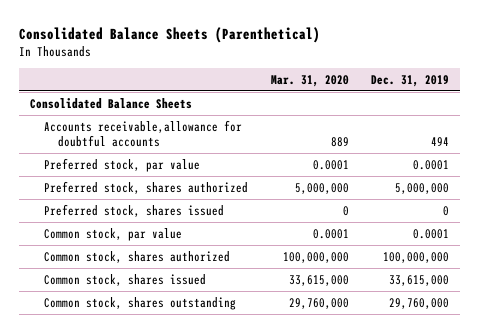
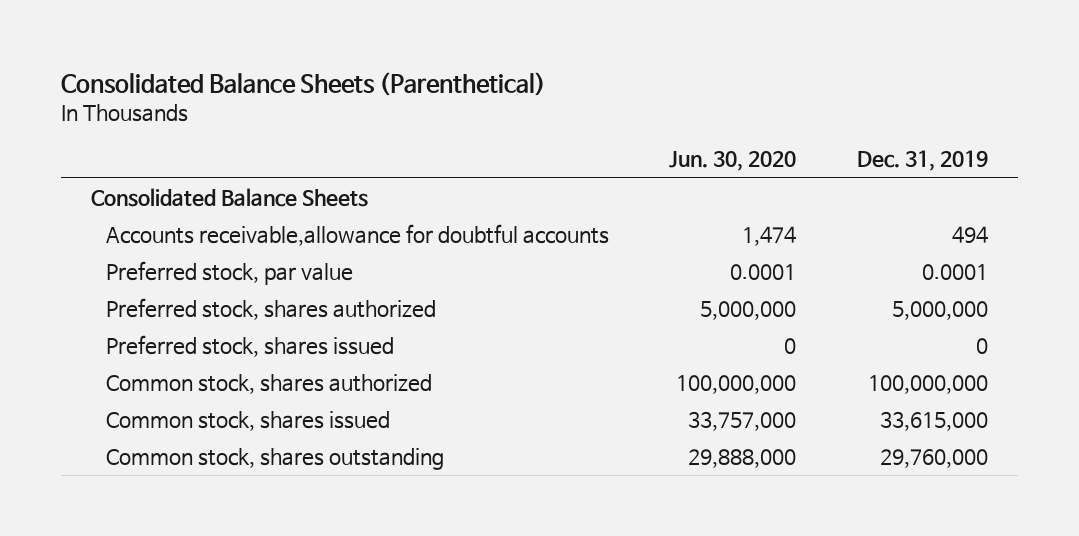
- | Mar. 31, 2020 | Dec. 31, 2019
+ | Jun. 30, 2020 | Dec. 31, 2019
- Common stock, par value | 0.0001 | 0.0001

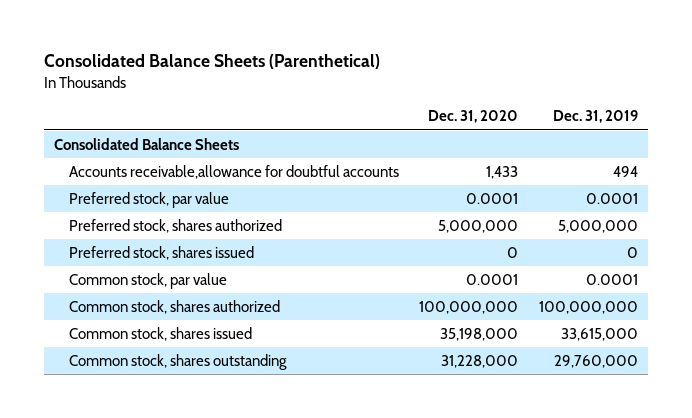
- | Jun. 30, 2020 | Dec. 31, 2019
+ | Dec. 31, 2020 | Dec. 31, 2019
+ Common stock, par value | 0.0001 | 0.0001

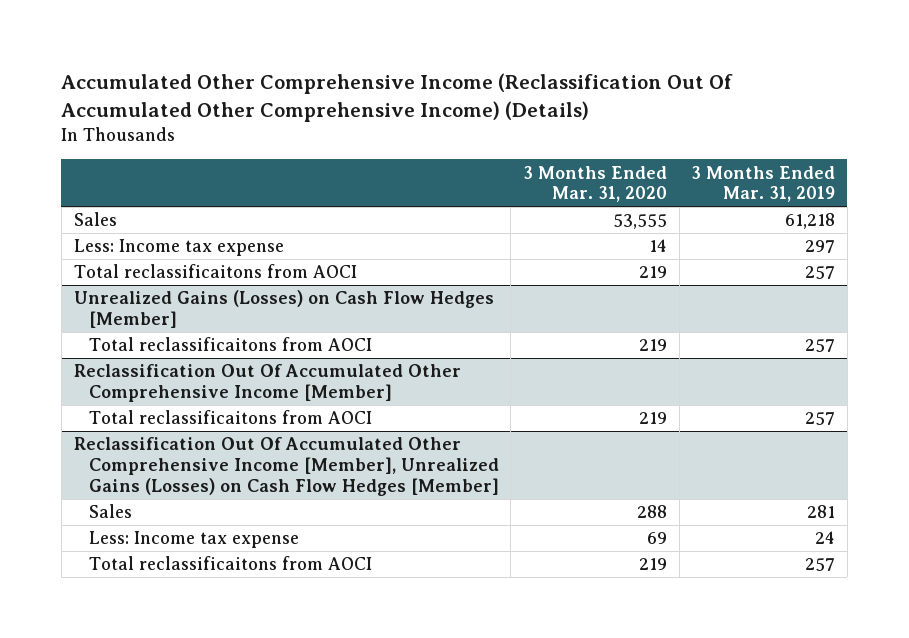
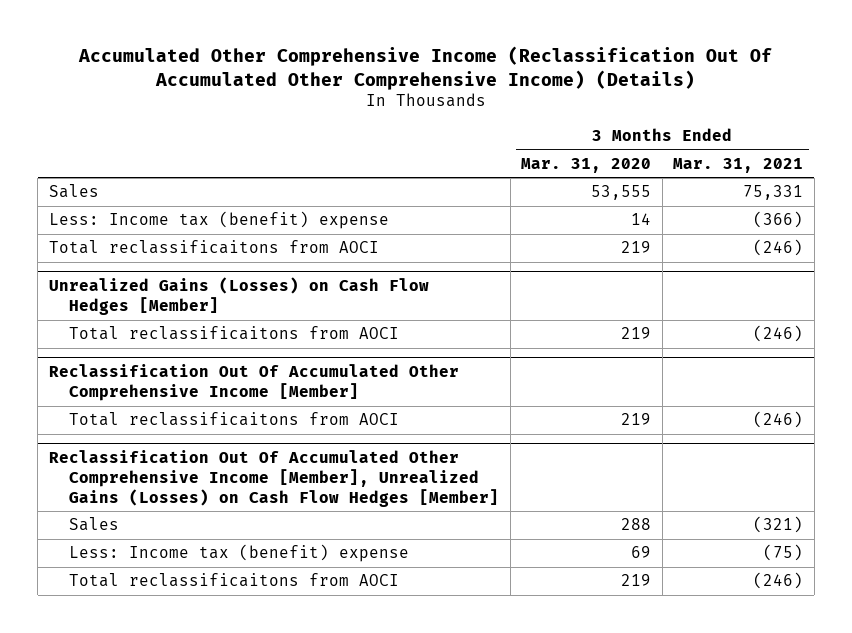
- | 3 Months Ended Mar. 31, 2020 | 3 Months Ended Mar. 31, 2019
+ | 3 Months Ended Mar. 31, 2020 | 3 Months Ended Mar. 31, 2021
- Less: Income tax expense | 14 | 297
+ Less: Income tax (benefit) expense | 14 | (366)
@ Reclassification Out Of Accumulated Other Comprehensive Income [Member], Unrealized Gains (Losses) on Cash Flow Hedges [Member]
- Less: Income tax expense | 69 | 24
+ Less: Income tax (benefit) expense | 69 | (75)

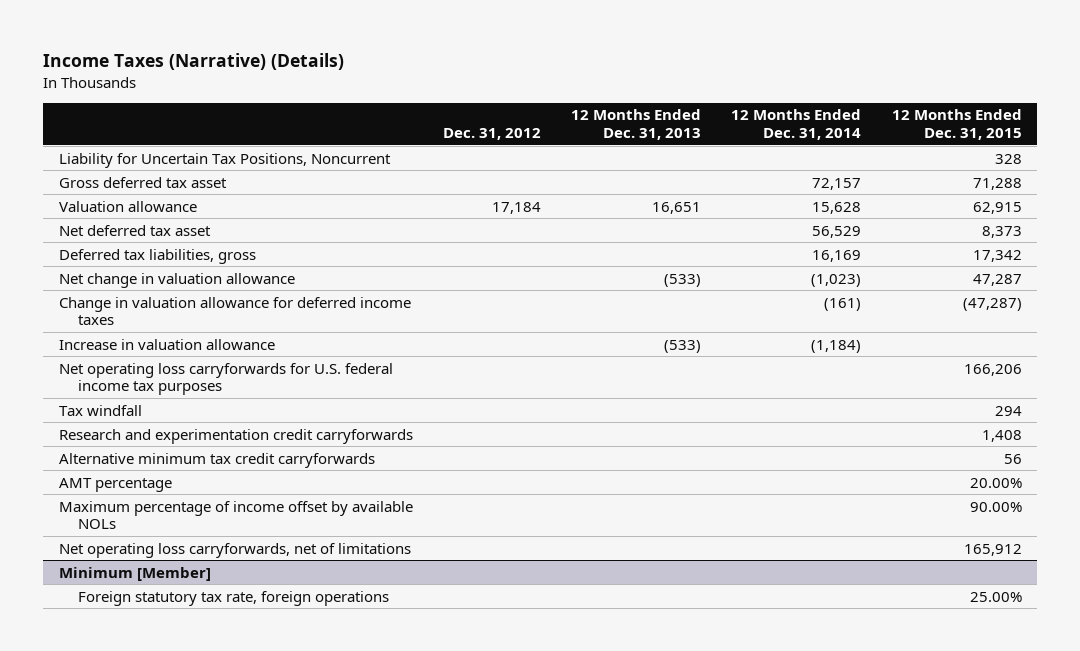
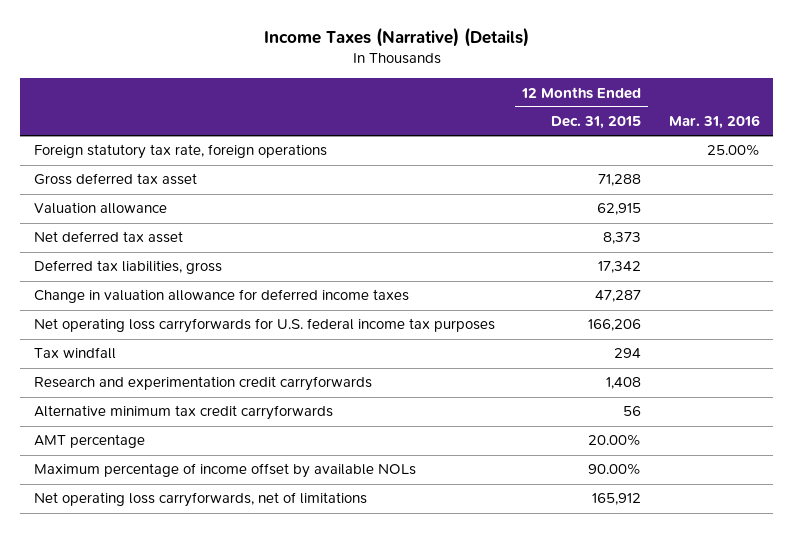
- | Dec. 31, 2012 | 12 Months Ended Dec. 31, 2013 | 12 Months Ended Dec. 31, 2014 | 12 Months Ended Dec. 31, 2015
+ | 12 Months Ended Dec. 31, 2015 | Mar. 31, 2016
- Liability for Uncertain Tax Positions, Noncurrent | | | | 328
+ Foreign statutory tax rate, foreign operations | | 25.00%
- Net change in valuation allowance | | (533) | (1,023) | 47,287
- Change in valuation allowance for deferred income taxes | | | (161) | (47,287)
- Increase in valuation allowance | | (533) | (1,184) |
+ Change in valuation allowance for deferred income taxes | 47,287 |
- Minimum [Member]
- Foreign statutory tax rate, foreign operations | | | | 25.00%

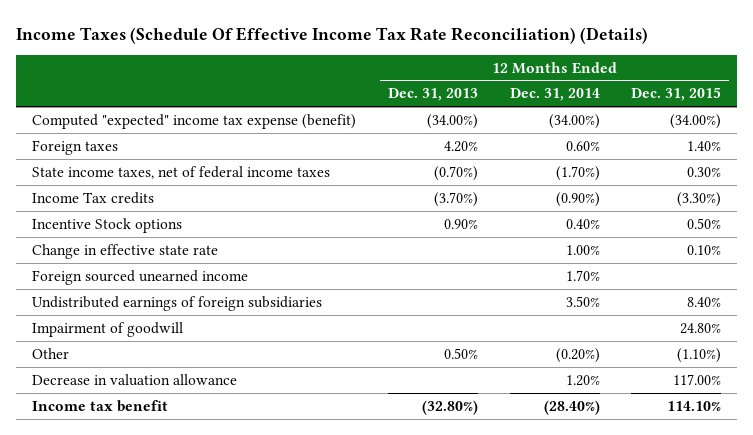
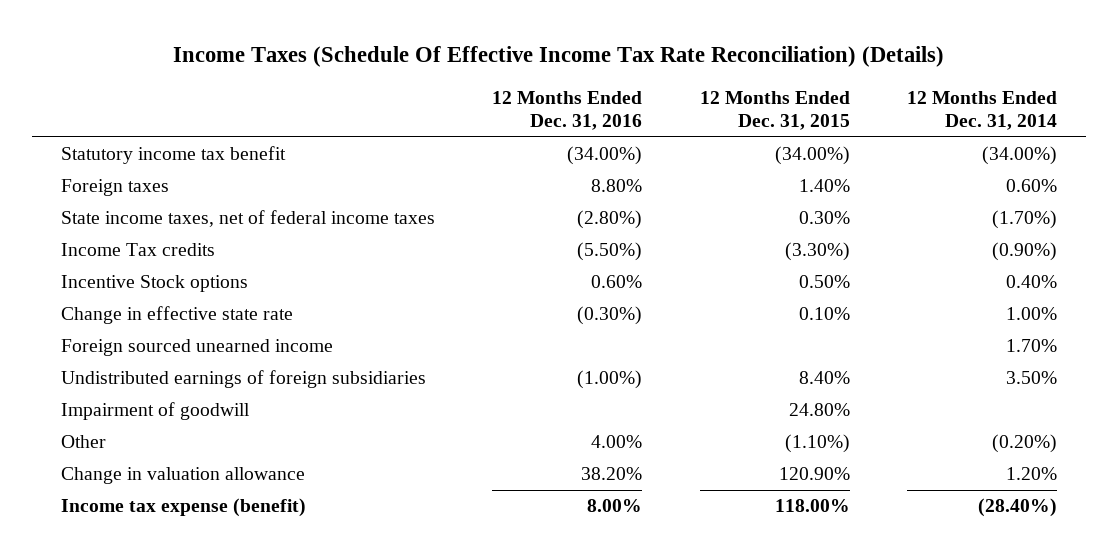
- | 12 Months Ended Dec. 31, 2013 | 12 Months Ended Dec. 31, 2014 | 12 Months Ended Dec. 31, 2015
+ | 12 Months Ended Dec. 31, 2016 | 12 Months Ended Dec. 31, 2015 | 12 Months Ended Dec. 31, 2014
- Computed "expected" income tax expense (benefit) | (34.00%) | (34.00%) | (34.00%)
+ Statutory income tax benefit | (34.00%) | (34.00%) | (34.00%)
- Decrease in valuation allowance | | 1.20% | 117.00%
- Income tax benefit | (32.80%) | (28.40%) | 114.10%
+ Change in valuation allowance | 38.20% | 120.90% | 1.20%
+ Income tax expense (benefit) | 8.00% | 118.00% | (28.40%)

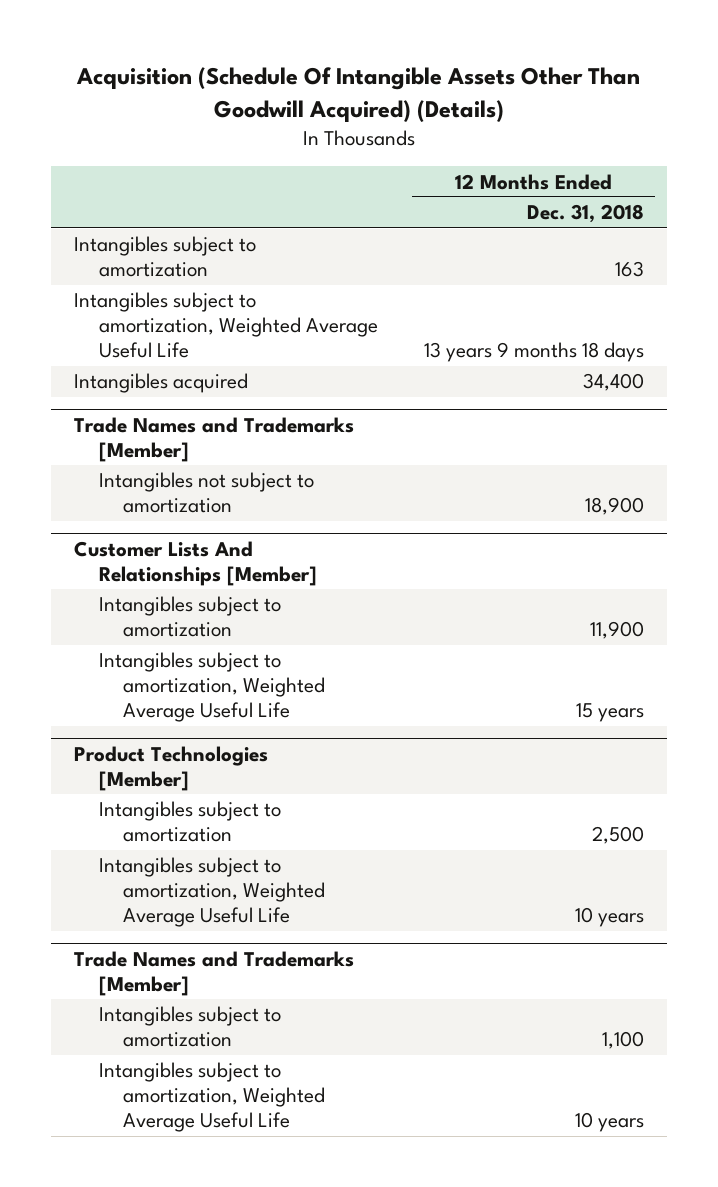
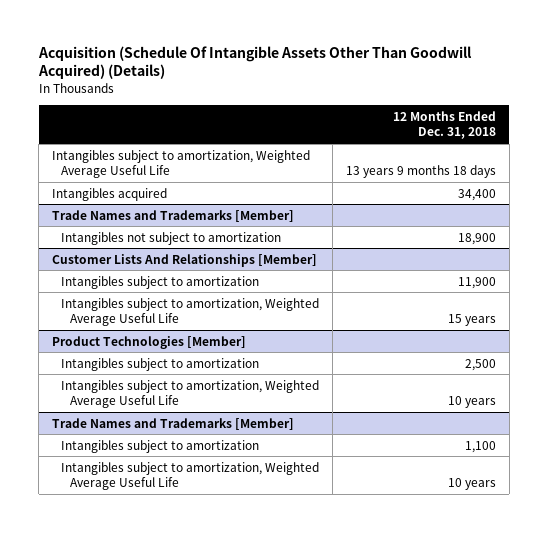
- Intangibles subject to amortization | 163

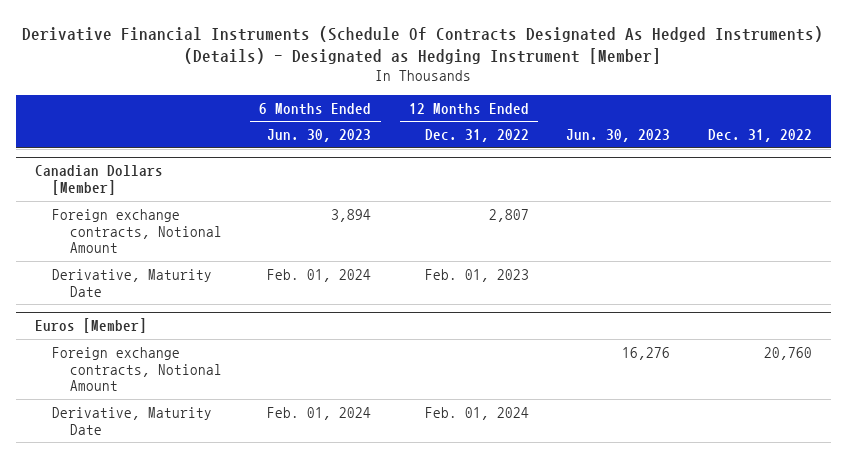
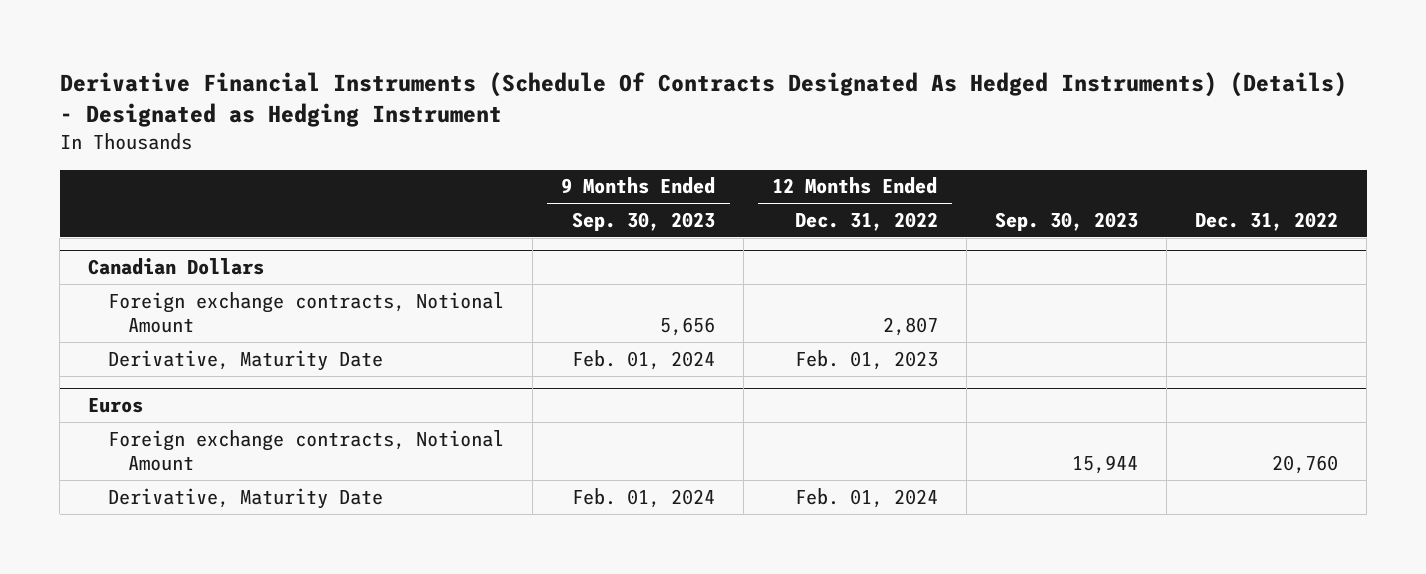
- Derivative Financial Instruments (Schedule Of Contracts Designated As Hedged Instruments) (Details) - Designated as Hedging Instrument [Member]
+ Derivative Financial Instruments (Schedule Of Contracts Designated As Hedged Instruments) (Details) - Designated as Hedging Instrument
- | 6 Months Ended Jun. 30, 2023 | 12 Months Ended Dec. 31, 2022 | Jun. 30, 2023 | Dec. 31, 2022
+ | 9 Months Ended Sep. 30, 2023 | 12 Months Ended Dec. 31, 2022 | Sep. 30, 2023 | Dec. 31, 2022
- Canadian Dollars [Member]
+ Canadian Dollars
- Euros [Member]
+ Euros

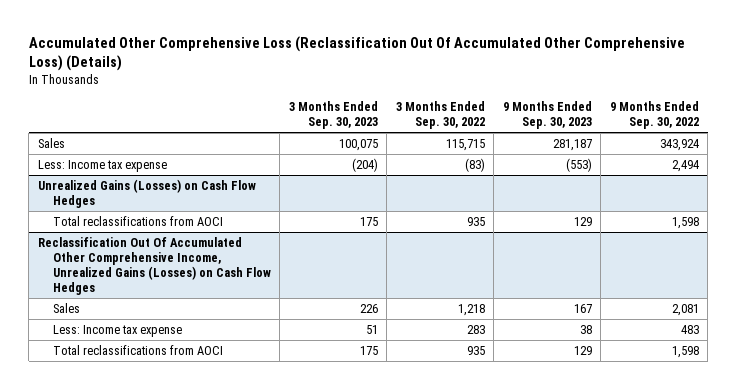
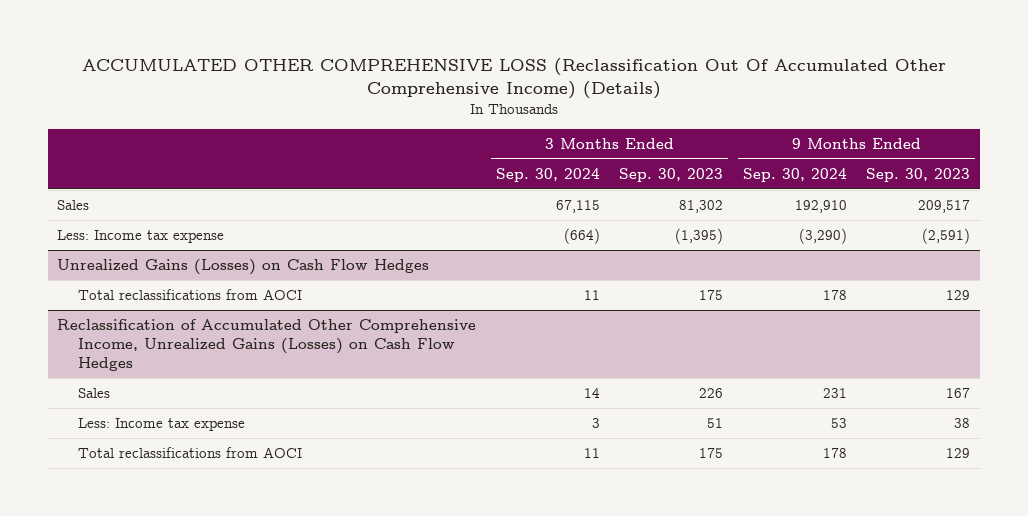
- Accumulated Other Comprehensive Loss (Reclassification Out Of Accumulated Other Comprehensive Loss) (Details)
+ ACCUMULATED OTHER COMPREHENSIVE LOSS (Reclassification Out Of Accumulated Other Comprehensive Income) (Details)
- | 3 Months Ended Sep. 30, 2023 | 3 Months Ended Sep. 30, 2022 | 9 Months Ended Sep. 30, 2023 | 9 Months Ended Sep. 30, 2022
+ | 3 Months Ended Sep. 30, 2024 | 3 Months Ended Sep. 30, 2023 | 9 Months Ended Sep. 30, 2024 | 9 Months Ended Sep. 30, 2023
- Sales | 100,075 | 115,715 | 281,187 | 343,924
- Less: Income tax expense | (204) | (83) | (553) | 2,494
+ Sales | 67,115 | 81,302 | 192,910 | 209,517
+ Less: Income tax expense | (664) | (1,395) | (3,290) | (2,591)
- Reclassification Out Of Accumulated Other Comprehensive Income, Unrealized Gains (Losses) on Cash Flow Hedges
+ Reclassification of Accumulated Other Comprehensive Income, Unrealized Gains (Losses) on Cash Flow Hedges

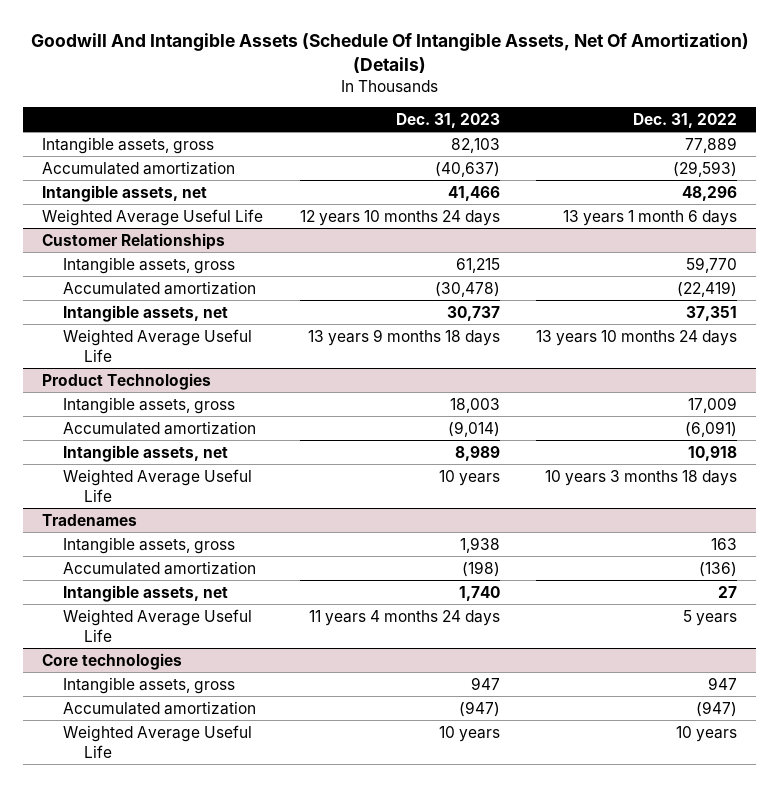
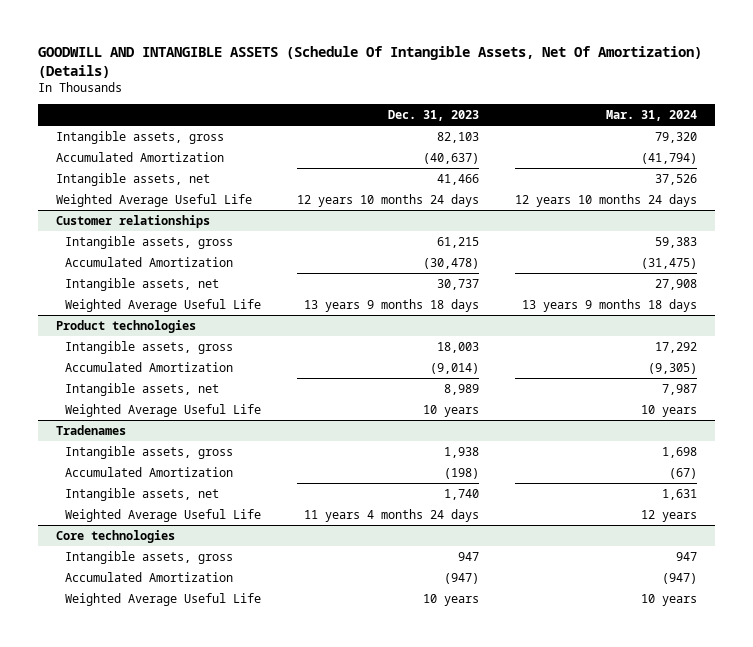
- Goodwill And Intangible Assets (Schedule Of Intangible Assets, Net Of Amortization) (Details)
+ GOODWILL AND INTANGIBLE ASSETS (Schedule Of Intangible Assets, Net Of Amortization) (Details)
- | Dec. 31, 2023 | Dec. 31, 2022
+ | Dec. 31, 2023 | Mar. 31, 2024
- Accumulated amortization | (40,637) | (29,593)
+ Accumulated Amortization | (40,637) | (41,794)
- Customer Relationships
+ Customer relationships
- Accumulated amortization | (30,478) | (22,419)
+ Accumulated Amortization | (30,478) | (31,475)
- Product Technologies
+ Product technologies
- Accumulated amortization | (9,014) | (6,091)
+ Accumulated Amortization | (9,014) | (9,305)
@ Tradenames
- Accumulated amortization | (198) | (136)
+ Accumulated Amortization | (198) | (67)
@ Core technologies
- Accumulated amortization | (947) | (947)
+ Accumulated Amortization | (947) | (947)

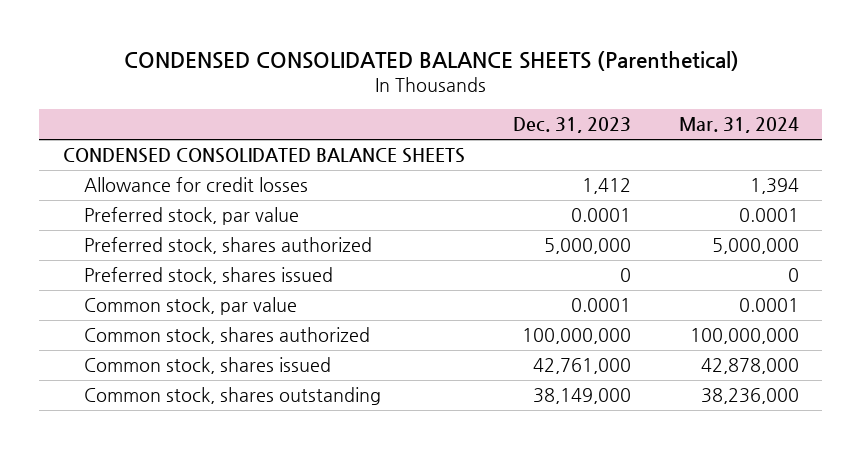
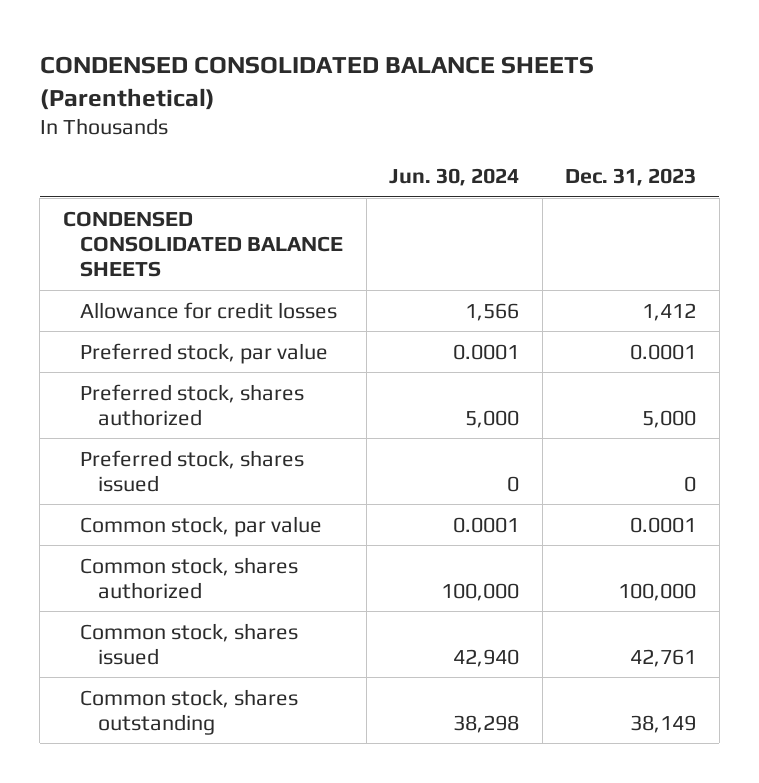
- | Dec. 31, 2023 | Mar. 31, 2024
+ | Jun. 30, 2024 | Dec. 31, 2023
- Preferred stock, shares authorized | 5,000,000 | 5,000,000
+ Preferred stock, shares authorized | 5,000 | 5,000
- Common stock, shares authorized | 100,000,000 | 100,000,000
- Common stock, shares issued | 42,761,000 | 42,878,000
- Common stock, shares outstanding | 38,149,000 | 38,236,000
+ Common stock, shares authorized | 100,000 | 100,000
+ Common stock, shares issued | 42,940 | 42,761
+ Common stock, shares outstanding | 38,298 | 38,149

